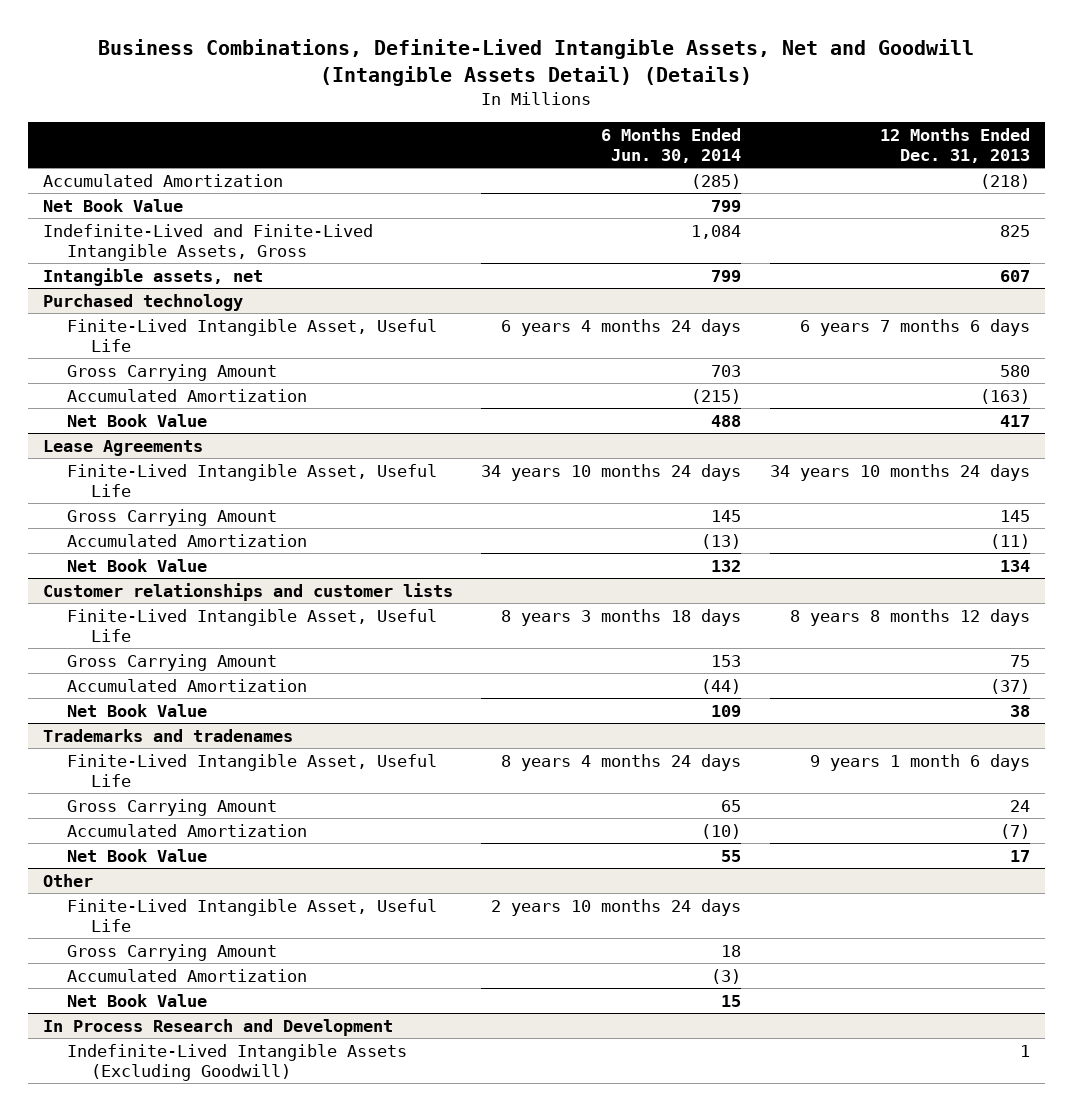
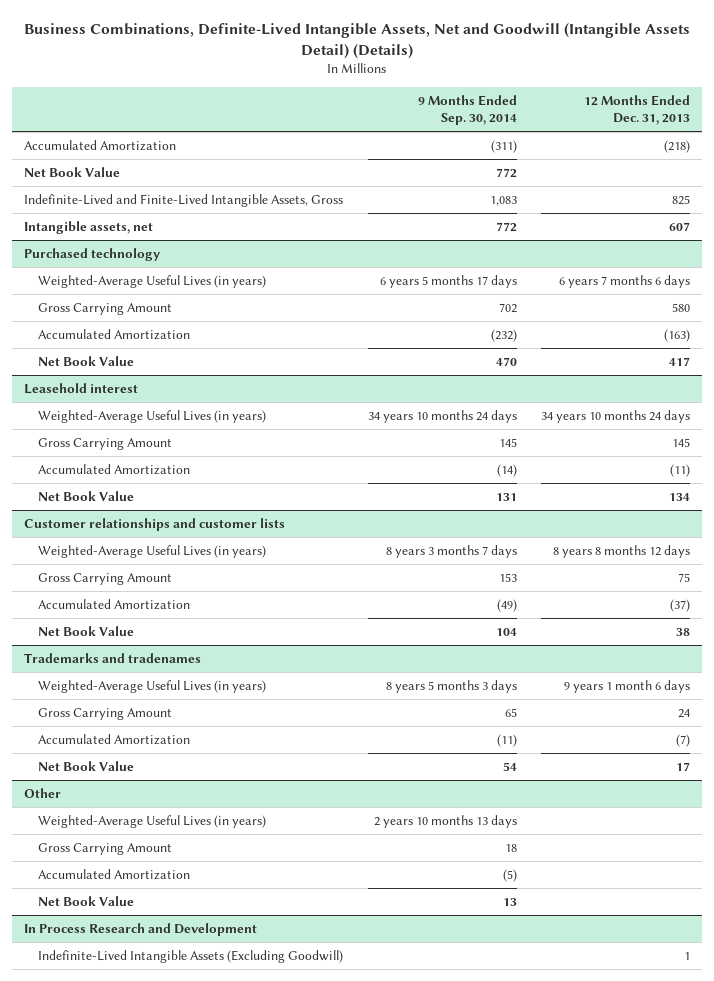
- | 6 Months Ended Jun. 30, 2014 | 12 Months Ended Dec. 31, 2013
+ | 9 Months Ended Sep. 30, 2014 | 12 Months Ended Dec. 31, 2013
@ Purchased technology
- Finite-Lived Intangible Asset, Useful Life | 6 years 4 months 24 days | 6 years 7 months 6 days
+ Weighted-Average Useful Lives (in years) | 6 years 5 months 17 days | 6 years 7 months 6 days
- Lease Agreements
- Finite-Lived Intangible Asset, Useful Life | 34 years 10 months 24 days | 34 years 10 months 24 days
+ Leasehold interest
+ Weighted-Average Useful Lives (in years) | 34 years 10 months 24 days | 34 years 10 months 24 days
@ Customer relationships and customer lists
- Finite-Lived Intangible Asset, Useful Life | 8 years 3 months 18 days | 8 years 8 months 12 days
+ Weighted-Average Useful Lives (in years) | 8 years 3 months 7 days | 8 years 8 months 12 days
@ Trademarks and tradenames
- Finite-Lived Intangible Asset, Useful Life | 8 years 4 months 24 days | 9 years 1 month 6 days
+ Weighted-Average Useful Lives (in years) | 8 years 5 months 3 days | 9 years 1 month 6 days
@ Other
- Finite-Lived Intangible Asset, Useful Life | 2 years 10 months 24 days |
+ Weighted-Average Useful Lives (in years) | 2 years 10 months 13 days |

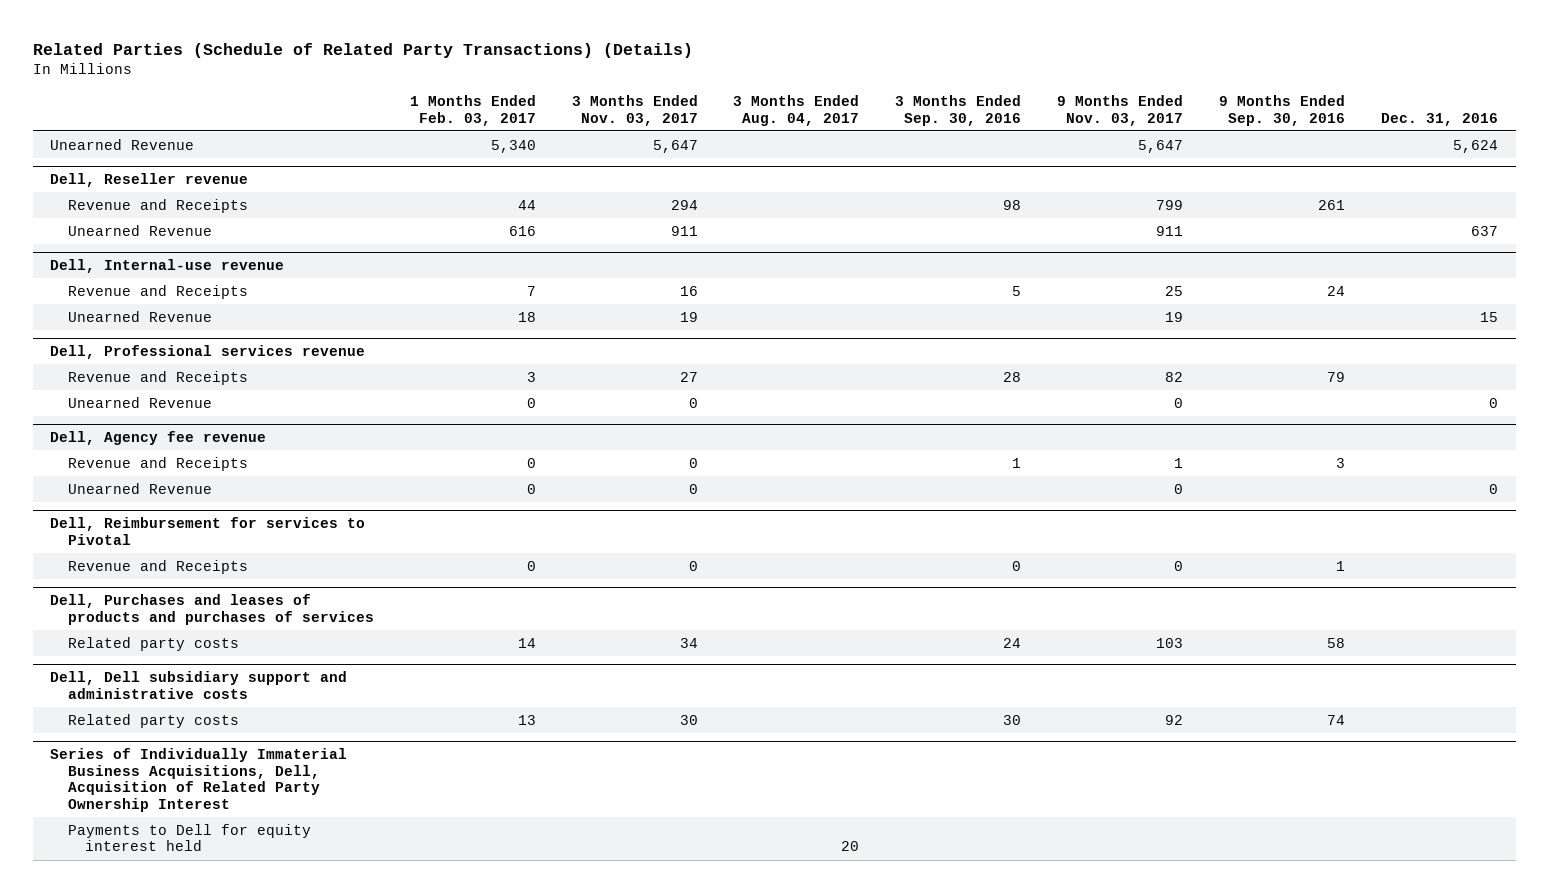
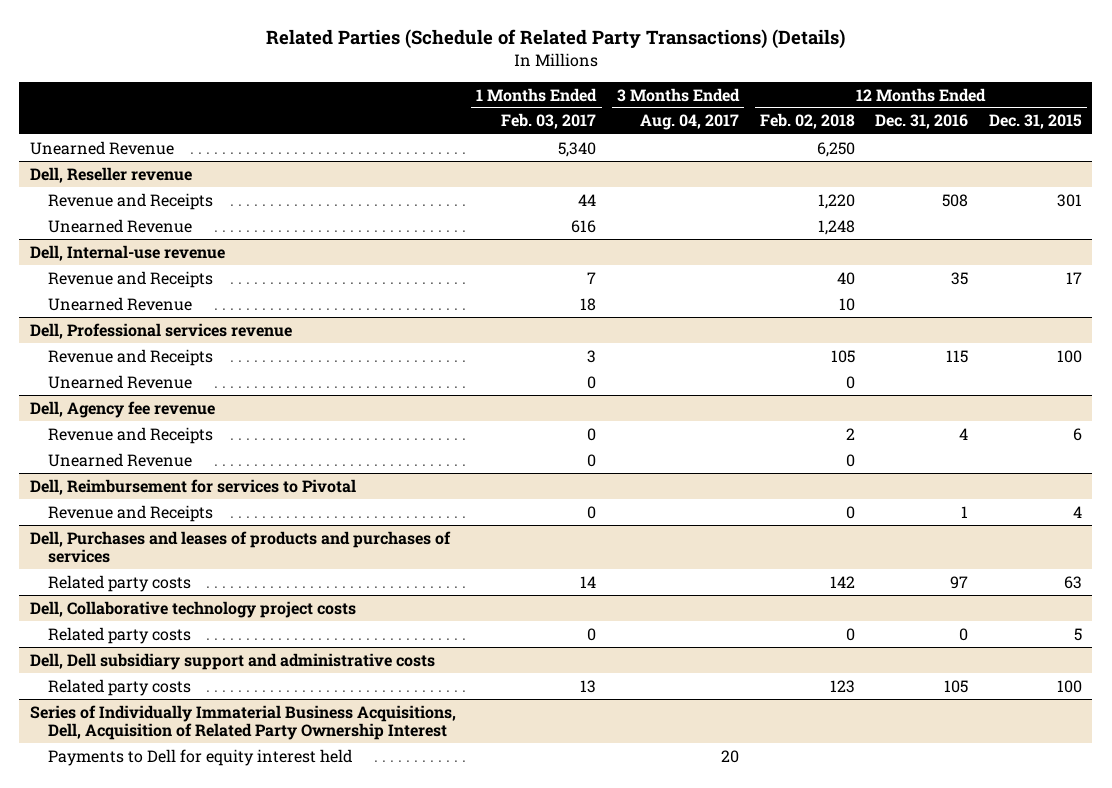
- | 1 Months Ended Feb. 03, 2017 | 3 Months Ended Nov. 03, 2017 | 3 Months Ended Aug. 04, 2017 | 3 Months Ended Sep. 30, 2016 | 9 Months Ended Nov. 03, 2017 | 9 Months Ended Sep. 30, 2016 | Dec. 31, 2016
+ | 1 Months Ended Feb. 03, 2017 | 3 Months Ended Aug. 04, 2017 | 12 Months Ended Feb. 02, 2018 | 12 Months Ended Dec. 31, 2016 | 12 Months Ended Dec. 31, 2015
+ Dell, Collaborative technology project costs
+ Related party costs | 0 | | 0 | 0 | 5

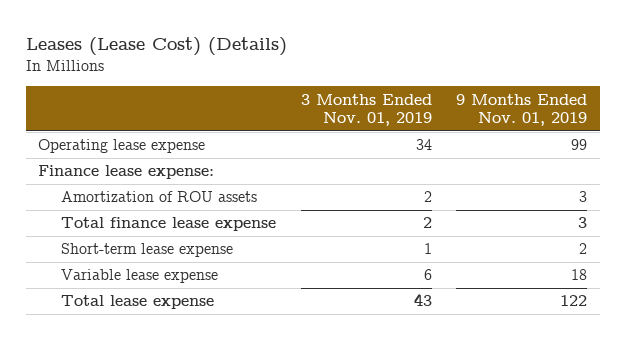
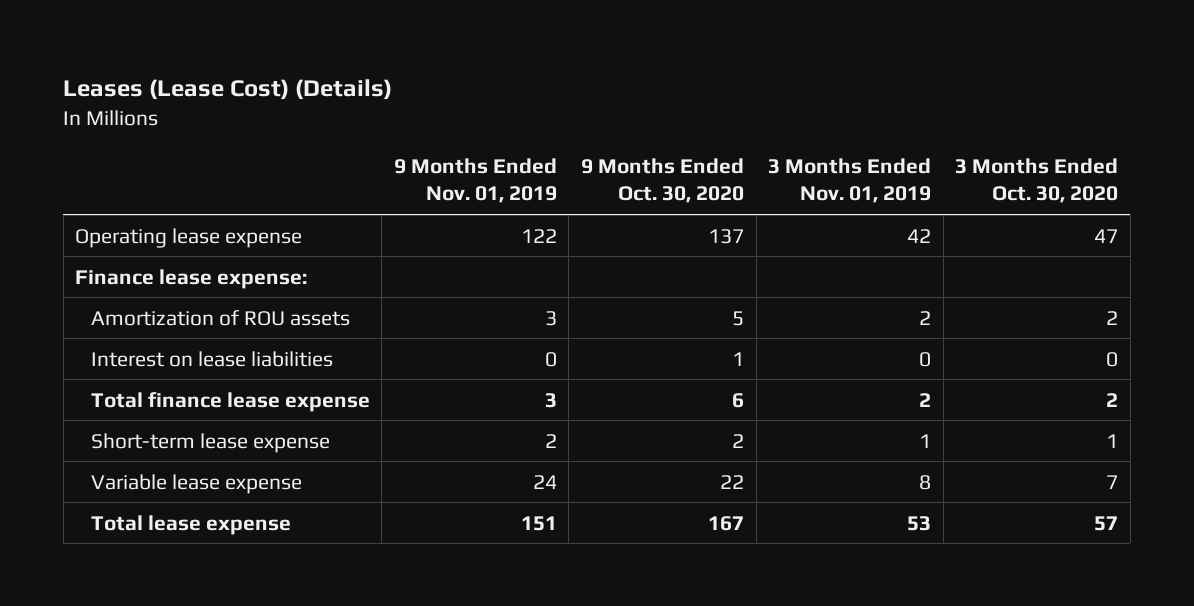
- | 3 Months Ended Nov. 01, 2019 | 9 Months Ended Nov. 01, 2019
+ | 9 Months Ended Nov. 01, 2019 | 9 Months Ended Oct. 30, 2020 | 3 Months Ended Nov. 01, 2019 | 3 Months Ended Oct. 30, 2020
- Operating lease expense | 34 | 99
+ Operating lease expense | 122 | 137 | 42 | 47
+ Interest on lease liabilities | 0 | 1 | 0 | 0
- Variable lease expense | 6 | 18
- Total lease expense | 43 | 122
+ Variable lease expense | 24 | 22 | 8 | 7
+ Total lease expense | 151 | 167 | 53 | 57

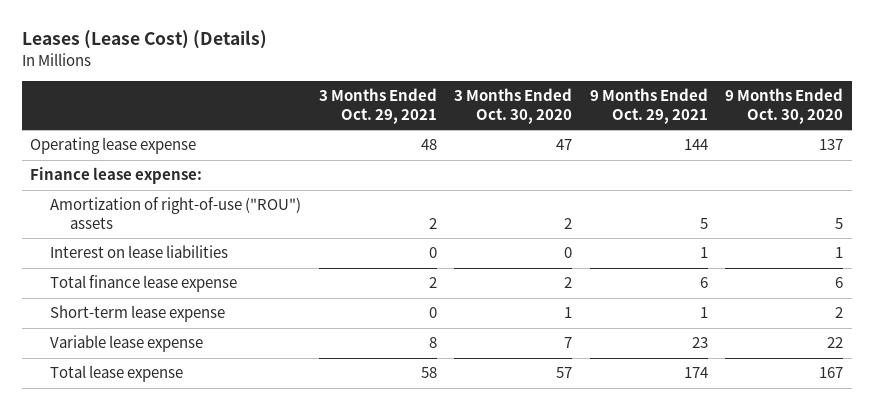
- | 9 Months Ended Nov. 01, 2019 | 9 Months Ended Oct. 30, 2020 | 3 Months Ended Nov. 01, 2019 | 3 Months Ended Oct. 30, 2020
+ | 3 Months Ended Oct. 29, 2021 | 3 Months Ended Oct. 30, 2020 | 9 Months Ended Oct. 29, 2021 | 9 Months Ended Oct. 30, 2020
- Amortization of ROU assets | 3 | 5 | 2 | 2
+ Amortization of right-of-use ("ROU") assets | 2 | 2 | 5 | 5

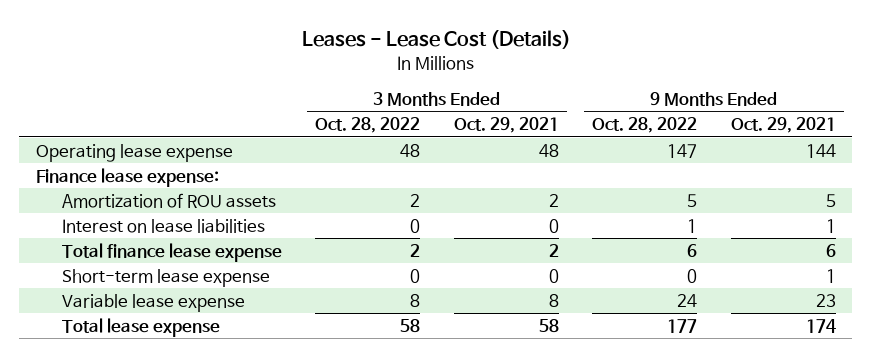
- Leases (Lease Cost) (Details)
+ Leases - Lease Cost (Details)
- | 3 Months Ended Oct. 29, 2021 | 3 Months Ended Oct. 30, 2020 | 9 Months Ended Oct. 29, 2021 | 9 Months Ended Oct. 30, 2020
+ | 3 Months Ended Oct. 28, 2022 | 3 Months Ended Oct. 29, 2021 | 9 Months Ended Oct. 28, 2022 | 9 Months Ended Oct. 29, 2021
- Amortization of right-of-use ("ROU") assets | 2 | 2 | 5 | 5
+ Amortization of ROU assets | 2 | 2 | 5 | 5

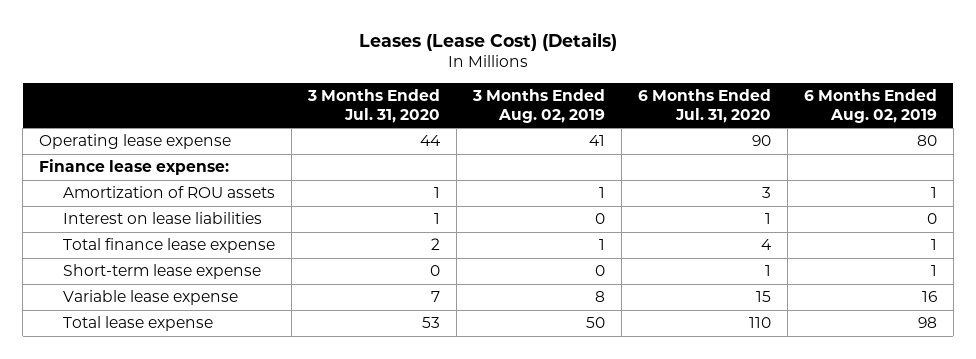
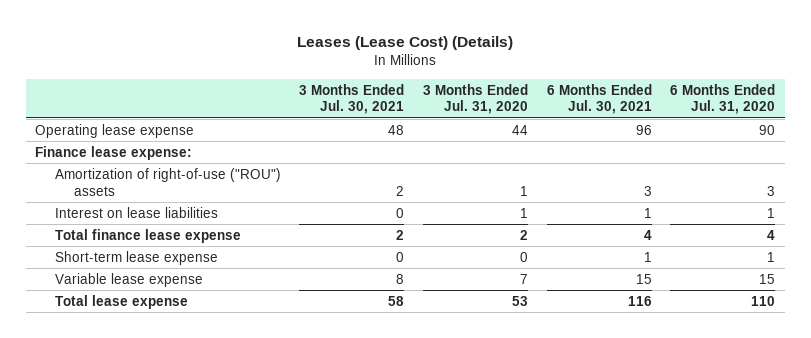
- | 3 Months Ended Jul. 31, 2020 | 3 Months Ended Aug. 02, 2019 | 6 Months Ended Jul. 31, 2020 | 6 Months Ended Aug. 02, 2019
+ | 3 Months Ended Jul. 30, 2021 | 3 Months Ended Jul. 31, 2020 | 6 Months Ended Jul. 30, 2021 | 6 Months Ended Jul. 31, 2020
- Amortization of ROU assets | 1 | 1 | 3 | 1
+ Amortization of right-of-use ("ROU") assets | 2 | 1 | 3 | 3

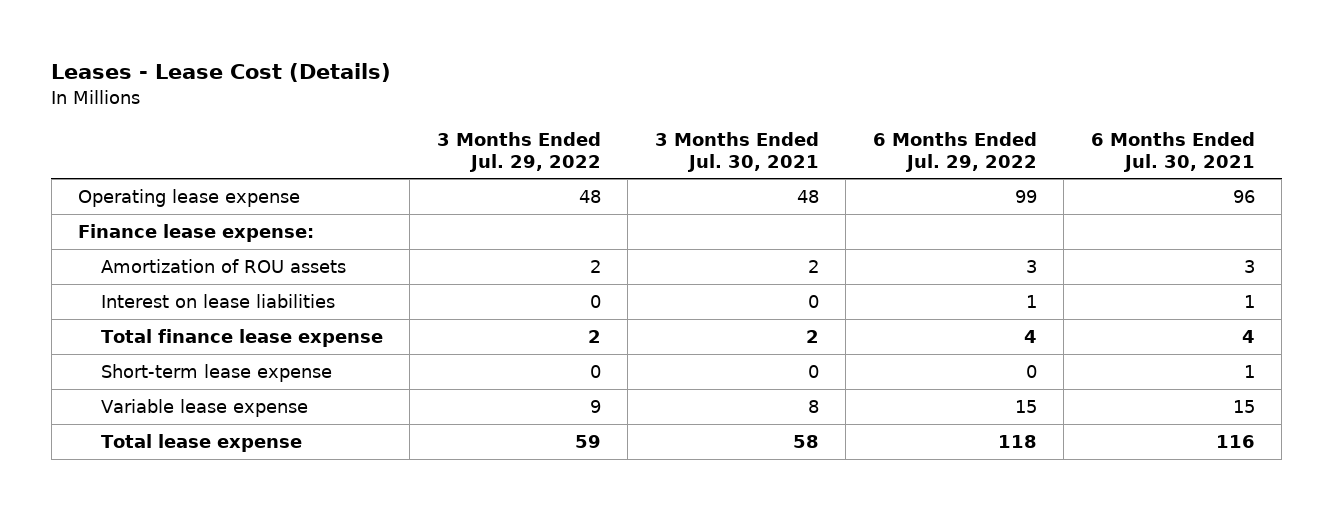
- Leases (Lease Cost) (Details)
+ Leases - Lease Cost (Details)
- | 3 Months Ended Jul. 30, 2021 | 3 Months Ended Jul. 31, 2020 | 6 Months Ended Jul. 30, 2021 | 6 Months Ended Jul. 31, 2020
+ | 3 Months Ended Jul. 29, 2022 | 3 Months Ended Jul. 30, 2021 | 6 Months Ended Jul. 29, 2022 | 6 Months Ended Jul. 30, 2021
- Amortization of right-of-use ("ROU") assets | 2 | 1 | 3 | 3
+ Amortization of ROU assets | 2 | 2 | 3 | 3

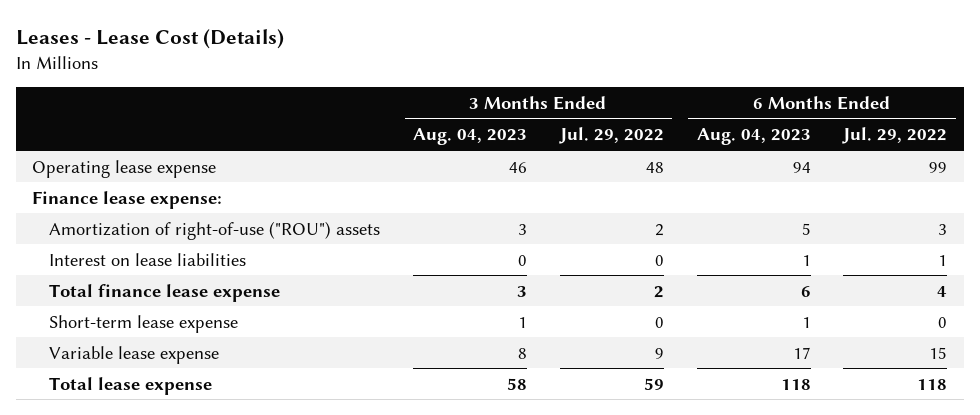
- | 3 Months Ended Jul. 29, 2022 | 3 Months Ended Jul. 30, 2021 | 6 Months Ended Jul. 29, 2022 | 6 Months Ended Jul. 30, 2021
+ | 3 Months Ended Aug. 04, 2023 | 3 Months Ended Jul. 29, 2022 | 6 Months Ended Aug. 04, 2023 | 6 Months Ended Jul. 29, 2022
- Amortization of ROU assets | 2 | 2 | 3 | 3
+ Amortization of right-of-use ("ROU") assets | 3 | 2 | 5 | 3

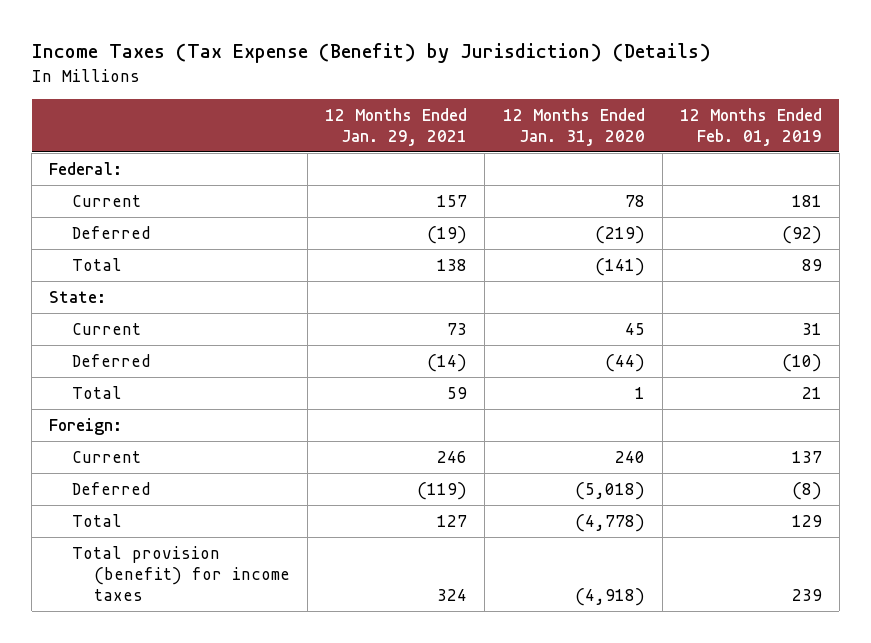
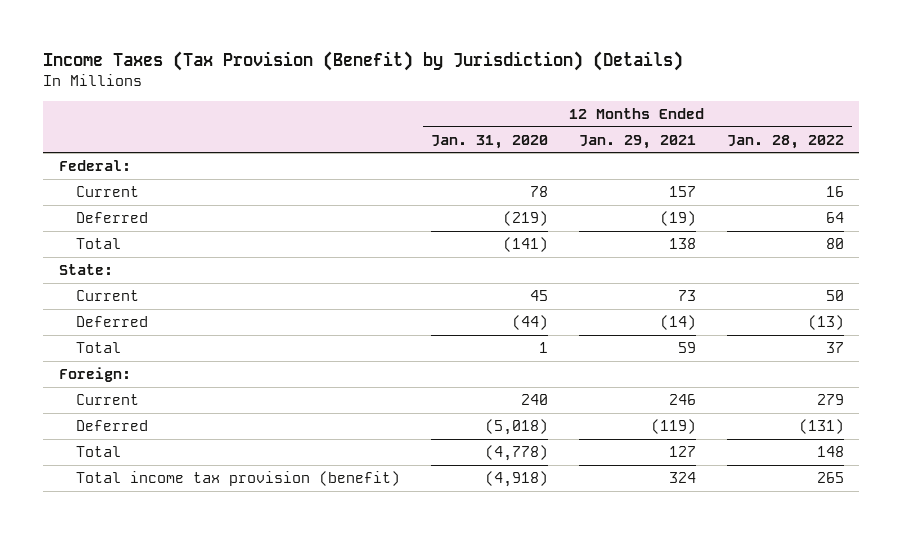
- Income Taxes (Tax Expense (Benefit) by Jurisdiction) (Details)
+ Income Taxes (Tax Provision (Benefit) by Jurisdiction) (Details)
- | 12 Months Ended Jan. 29, 2021 | 12 Months Ended Jan. 31, 2020 | 12 Months Ended Feb. 01, 2019
+ | 12 Months Ended Jan. 31, 2020 | 12 Months Ended Jan. 29, 2021 | 12 Months Ended Jan. 28, 2022
- Total provision (benefit) for income taxes | 324 | (4,918) | 239
+ Total income tax provision (benefit) | (4,918) | 324 | 265

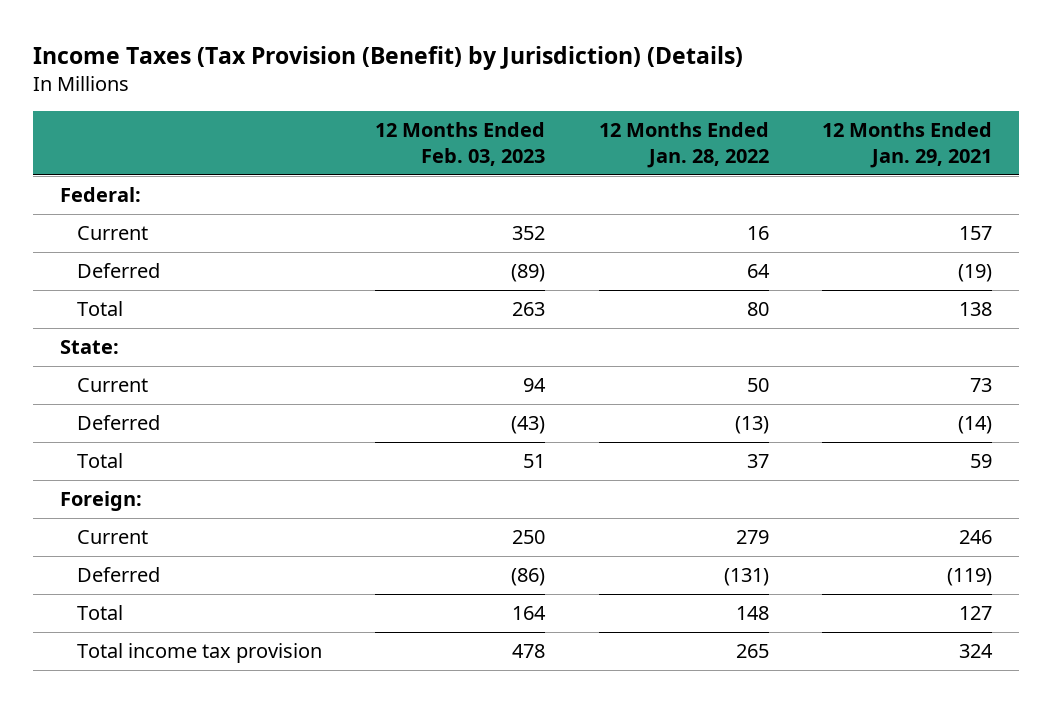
- | 12 Months Ended Jan. 31, 2020 | 12 Months Ended Jan. 29, 2021 | 12 Months Ended Jan. 28, 2022
+ | 12 Months Ended Feb. 03, 2023 | 12 Months Ended Jan. 28, 2022 | 12 Months Ended Jan. 29, 2021
- Total income tax provision (benefit) | (4,918) | 324 | 265
+ Total income tax provision | 478 | 265 | 324

